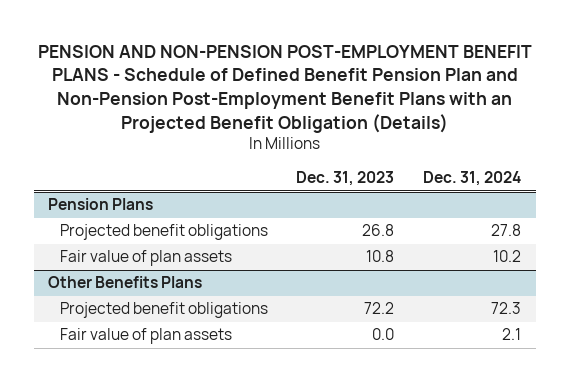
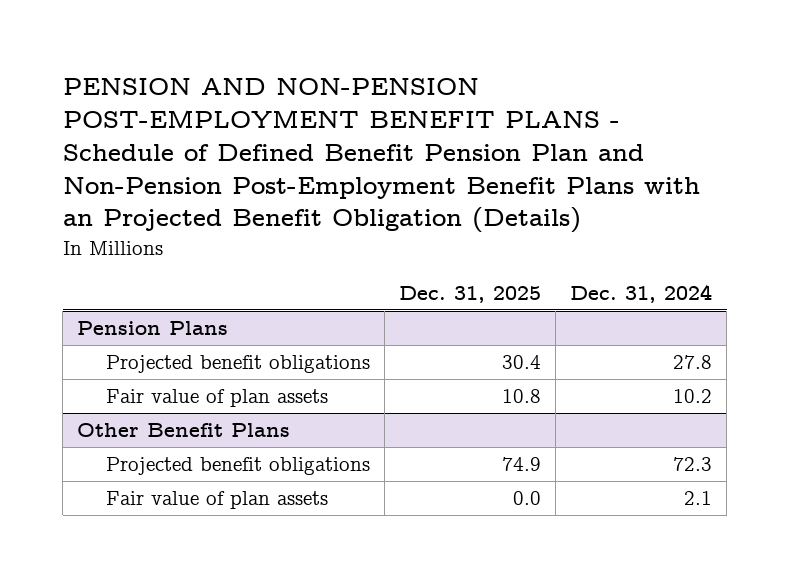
- | Dec. 31, 2023 | Dec. 31, 2024
+ | Dec. 31, 2025 | Dec. 31, 2024
- Other Benefits Plans
+ Other Benefit Plans

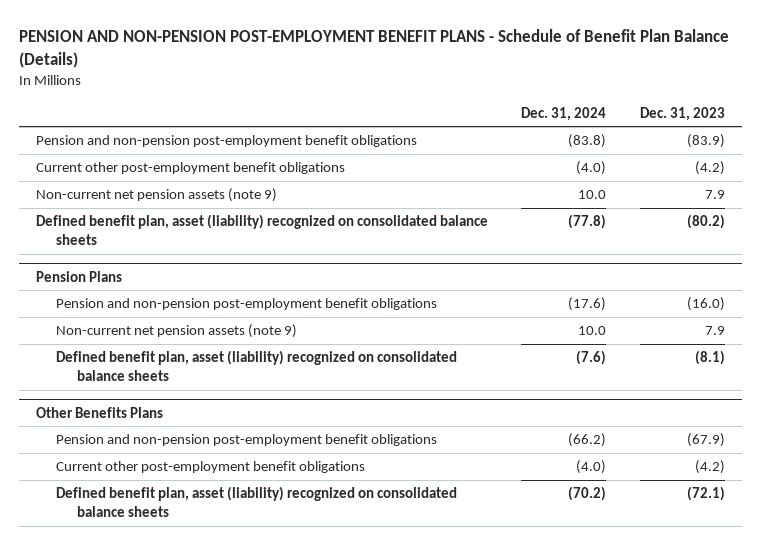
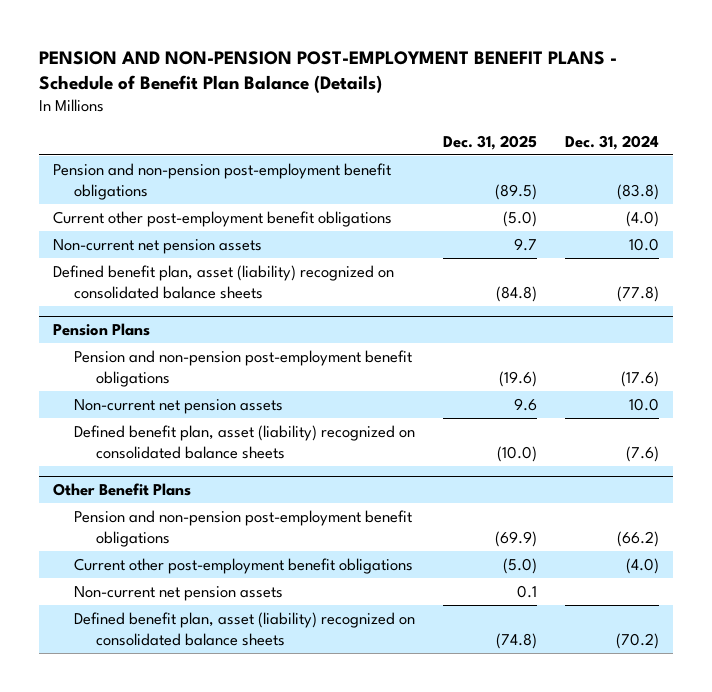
- | Dec. 31, 2024 | Dec. 31, 2023
+ | Dec. 31, 2025 | Dec. 31, 2024
- Non-current net pension assets (note 9) | 10.0 | 7.9
+ Non-current net pension assets | 9.7 | 10.0
@ Pension Plans
- Non-current net pension assets (note 9) | 10.0 | 7.9
+ Non-current net pension assets | 9.6 | 10.0
- Other Benefits Plans
+ Other Benefit Plans
+ Non-current net pension assets | 0.1 |

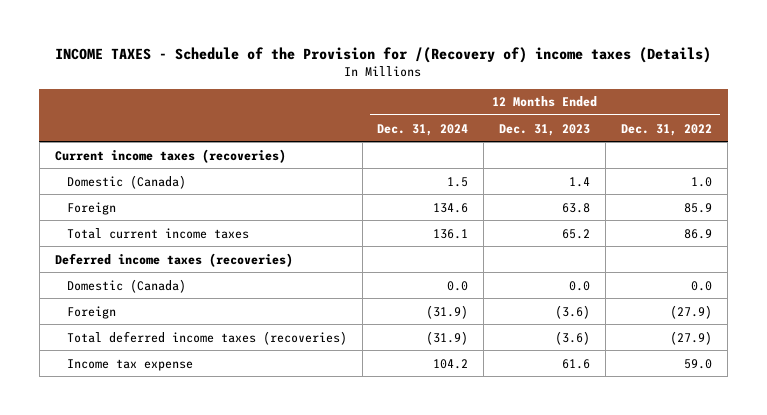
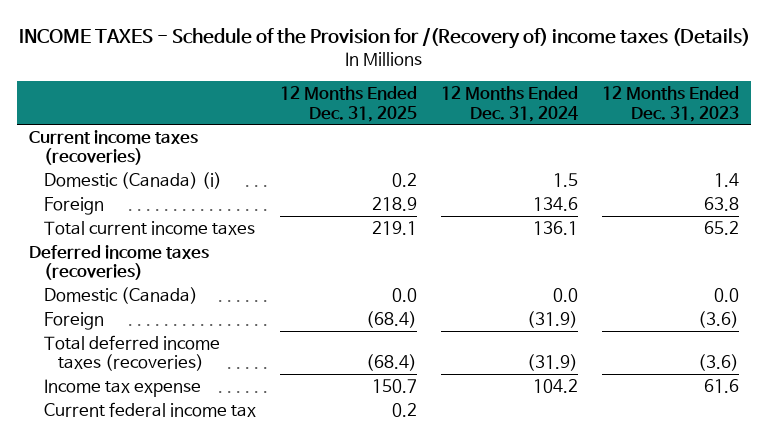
- | 12 Months Ended Dec. 31, 2024 | 12 Months Ended Dec. 31, 2023 | 12 Months Ended Dec. 31, 2022
+ | 12 Months Ended Dec. 31, 2025 | 12 Months Ended Dec. 31, 2024 | 12 Months Ended Dec. 31, 2023
- Domestic (Canada) | 1.5 | 1.4 | 1.0
+ Domestic (Canada) (i) | 0.2 | 1.5 | 1.4
+ Current federal income tax | 0.2 | |

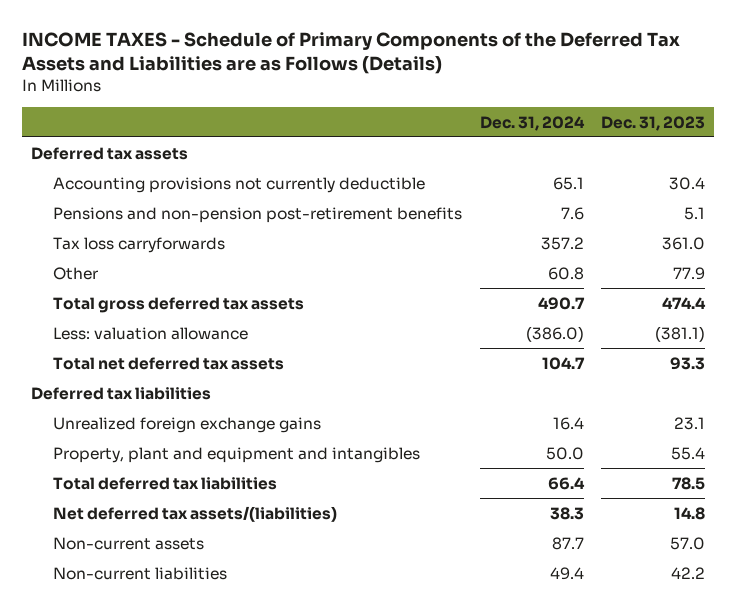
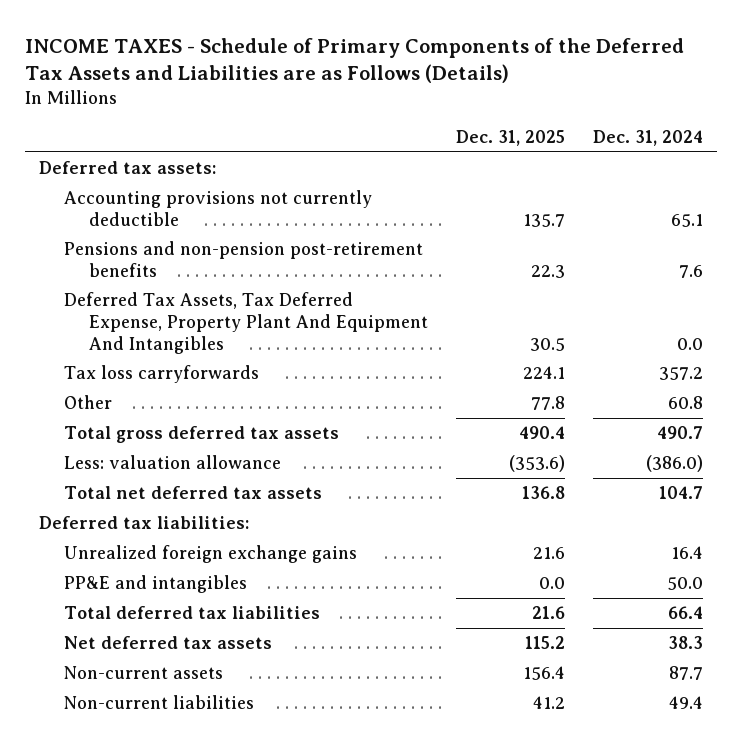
- | Dec. 31, 2024 | Dec. 31, 2023
+ | Dec. 31, 2025 | Dec. 31, 2024
- Deferred tax assets
+ Deferred tax assets:
+ Deferred Tax Assets, Tax Deferred Expense, Property Plant And Equipment And Intangibles | 30.5 | 0.0
- Deferred tax liabilities
+ Deferred tax liabilities:
- Property, plant and equipment and intangibles | 50.0 | 55.4
+ PP&E and intangibles | 0.0 | 50.0
- Net deferred tax assets/(liabilities) | 38.3 | 14.8
+ Net deferred tax assets | 115.2 | 38.3

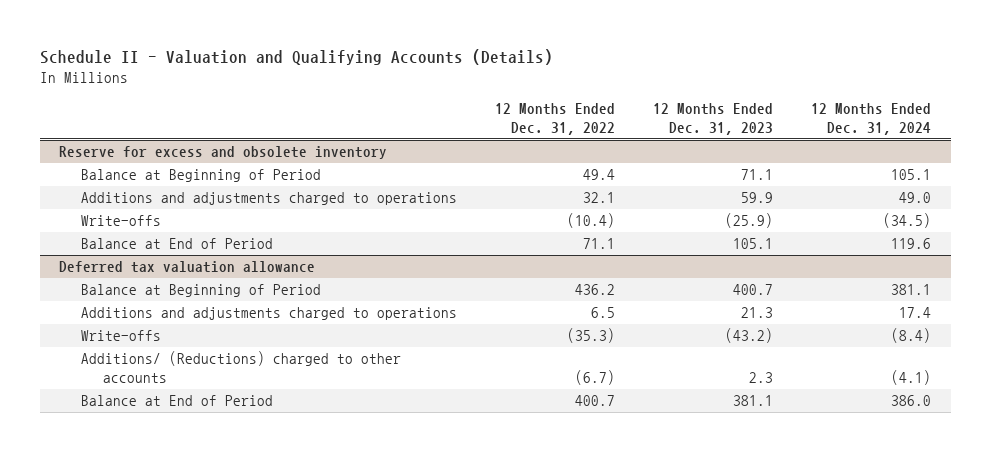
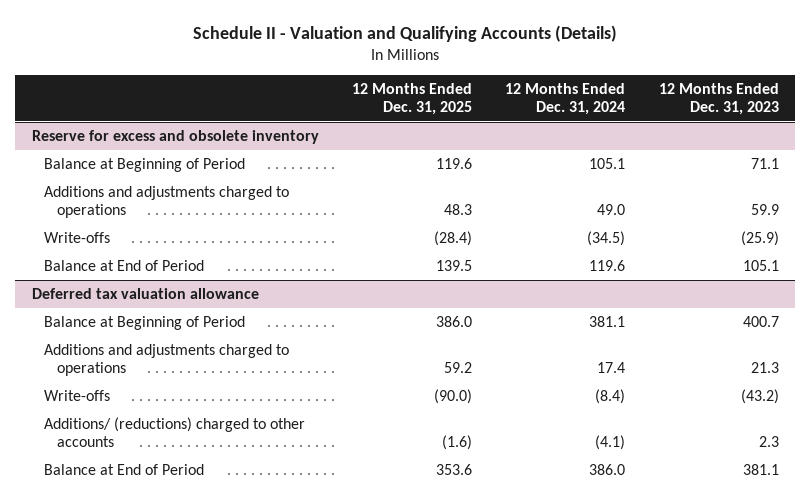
- | 12 Months Ended Dec. 31, 2022 | 12 Months Ended Dec. 31, 2023 | 12 Months Ended Dec. 31, 2024
+ | 12 Months Ended Dec. 31, 2025 | 12 Months Ended Dec. 31, 2024 | 12 Months Ended Dec. 31, 2023
@ Deferred tax valuation allowance
- Additions/ (Reductions) charged to other accounts | (6.7) | 2.3 | (4.1)
+ Additions/ (reductions) charged to other accounts | (1.6) | (4.1) | 2.3

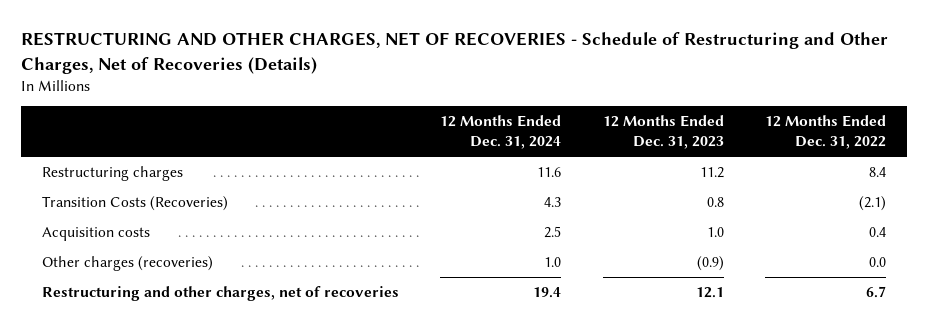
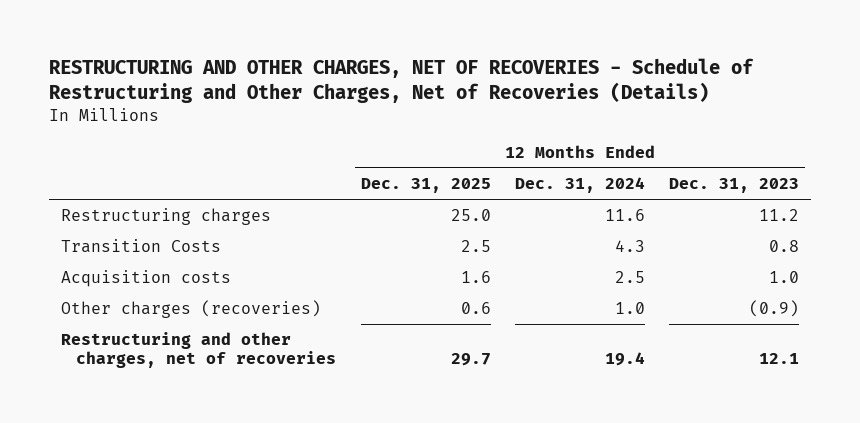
- | 12 Months Ended Dec. 31, 2024 | 12 Months Ended Dec. 31, 2023 | 12 Months Ended Dec. 31, 2022
+ | 12 Months Ended Dec. 31, 2025 | 12 Months Ended Dec. 31, 2024 | 12 Months Ended Dec. 31, 2023
- Transition Costs (Recoveries) | 4.3 | 0.8 | (2.1)
+ Transition Costs | 2.5 | 4.3 | 0.8

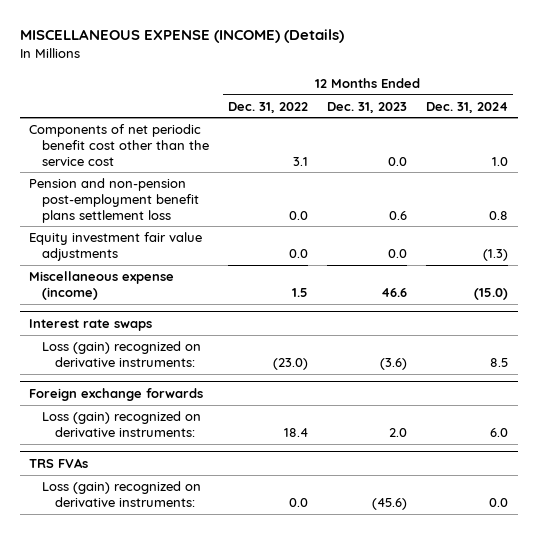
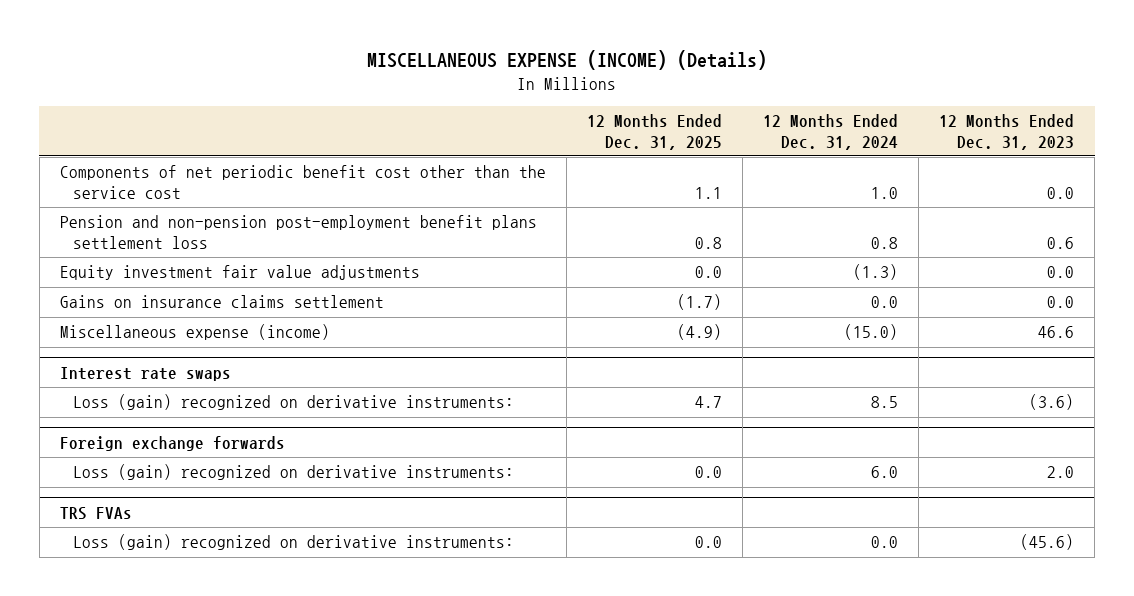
- | 12 Months Ended Dec. 31, 2022 | 12 Months Ended Dec. 31, 2023 | 12 Months Ended Dec. 31, 2024
+ | 12 Months Ended Dec. 31, 2025 | 12 Months Ended Dec. 31, 2024 | 12 Months Ended Dec. 31, 2023
+ Gains on insurance claims settlement | (1.7) | 0.0 | 0.0

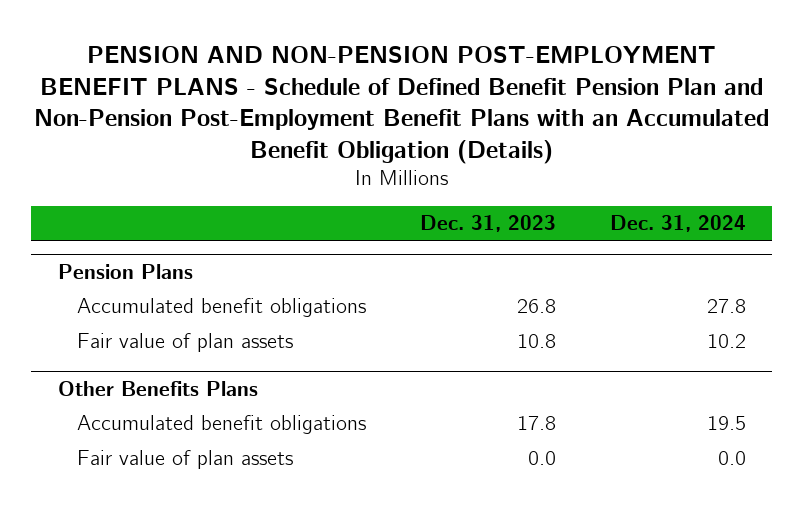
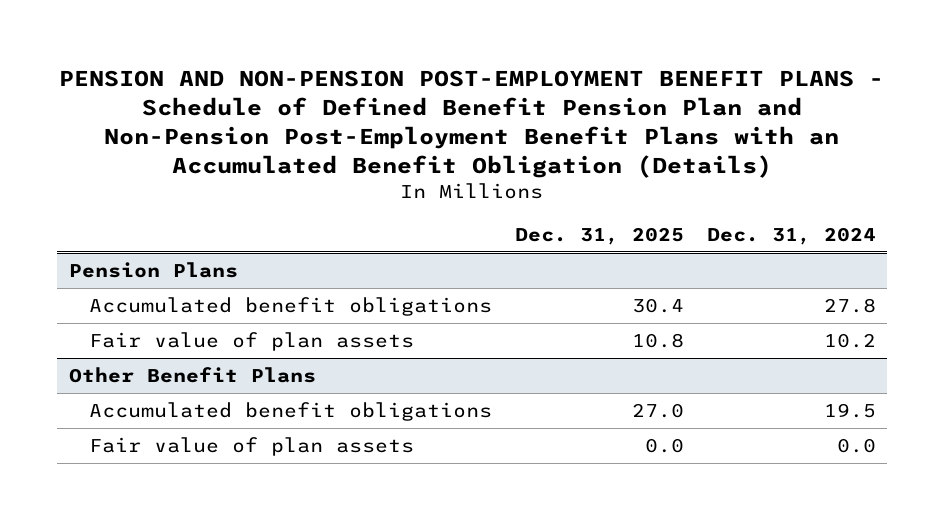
- | Dec. 31, 2023 | Dec. 31, 2024
+ | Dec. 31, 2025 | Dec. 31, 2024
- Other Benefits Plans
+ Other Benefit Plans

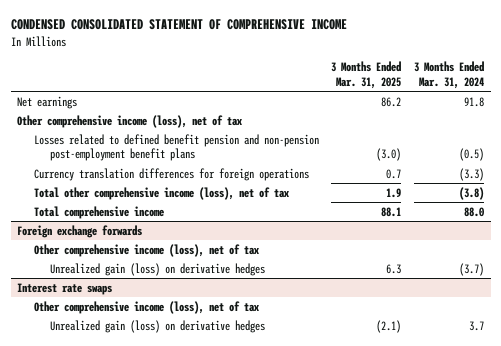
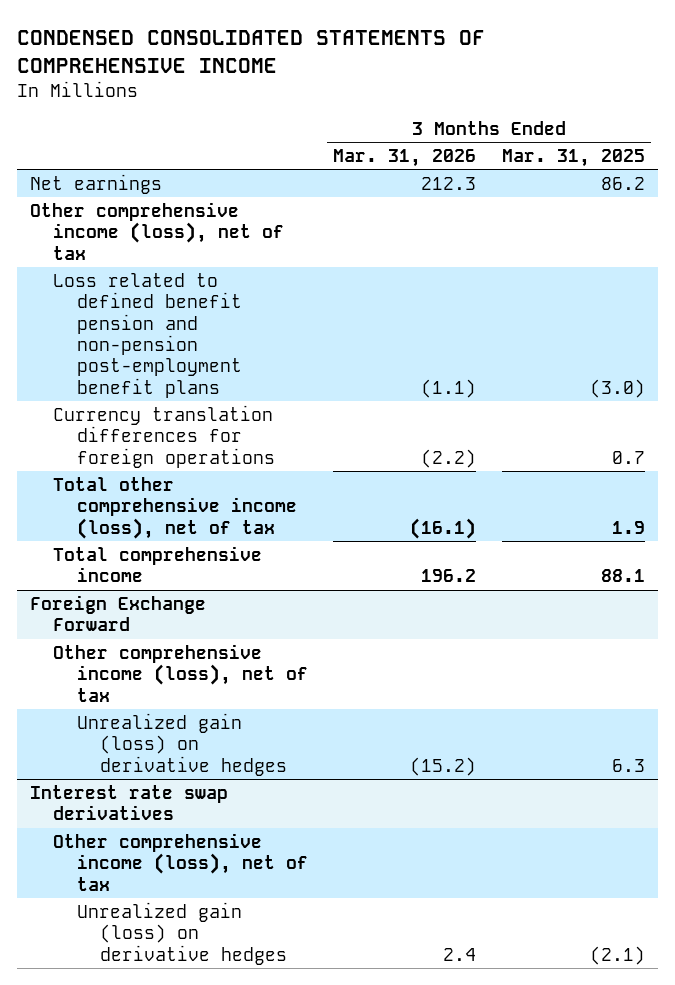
- CONDENSED CONSOLIDATED STATEMENT OF COMPREHENSIVE INCOME
+ CONDENSED CONSOLIDATED STATEMENTS OF COMPREHENSIVE INCOME
- | 3 Months Ended Mar. 31, 2025 | 3 Months Ended Mar. 31, 2024
+ | 3 Months Ended Mar. 31, 2026 | 3 Months Ended Mar. 31, 2025
- Losses related to defined benefit pension and non-pension post-employment benefit plans | (3.0) | (0.5)
+ Loss related to defined benefit pension and non-pension post-employment benefit plans | (1.1) | (3.0)
- Foreign exchange forwards
+ Foreign Exchange Forward
- Interest rate swaps
+ Interest rate swap derivatives

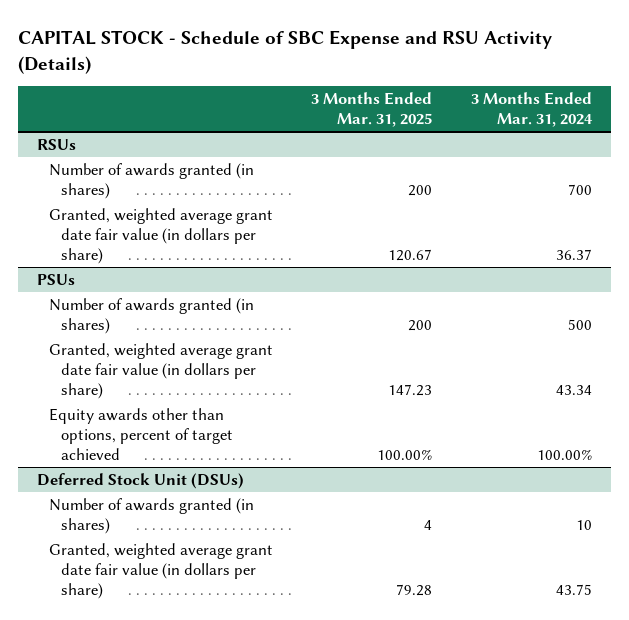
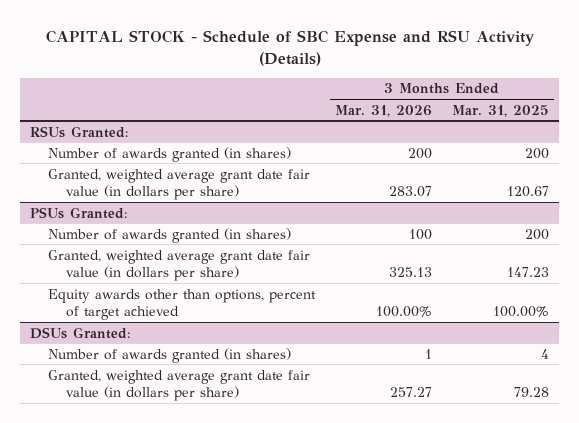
- | 3 Months Ended Mar. 31, 2025 | 3 Months Ended Mar. 31, 2024
+ | 3 Months Ended Mar. 31, 2026 | 3 Months Ended Mar. 31, 2025
- RSUs
+ RSUs Granted:
- PSUs
+ PSUs Granted:
- Deferred Stock Unit (DSUs)
+ DSUs Granted:

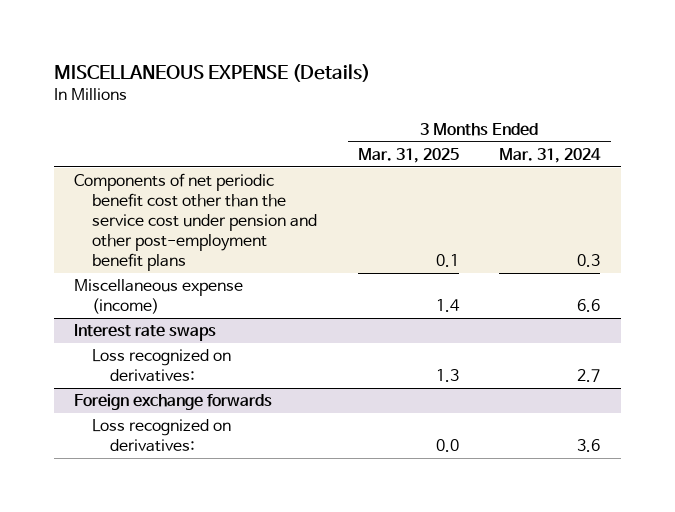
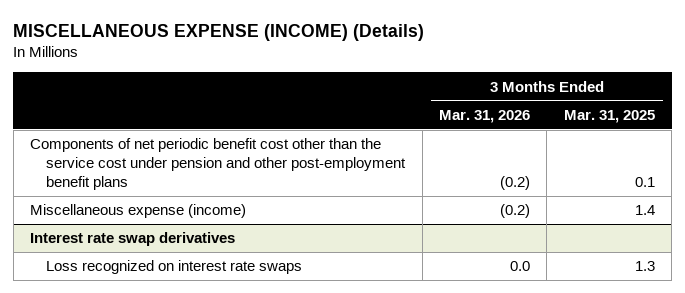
- MISCELLANEOUS EXPENSE (Details)
+ MISCELLANEOUS EXPENSE (INCOME) (Details)
- | 3 Months Ended Mar. 31, 2025 | 3 Months Ended Mar. 31, 2024
+ | 3 Months Ended Mar. 31, 2026 | 3 Months Ended Mar. 31, 2025
- Interest rate swaps
- Loss recognized on derivatives: | 1.3 | 2.7
- Foreign exchange forwards
- Loss recognized on derivatives: | 0.0 | 3.6
+ Interest rate swap derivatives
+ Loss recognized on interest rate swaps | 0.0 | 1.3

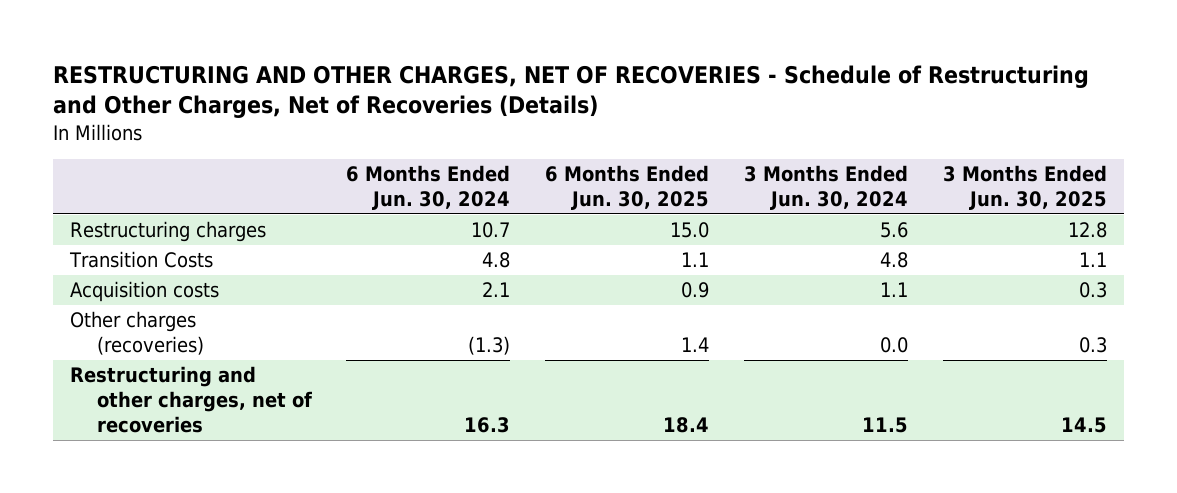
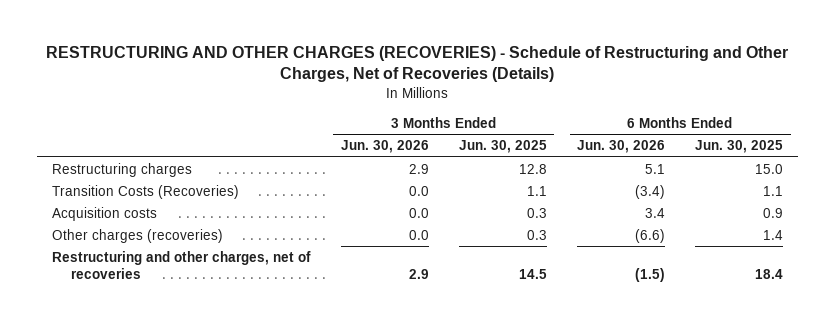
- RESTRUCTURING AND OTHER CHARGES, NET OF RECOVERIES - Schedule of Restructuring and Other Charges, Net of Recoveries (Details)
+ RESTRUCTURING AND OTHER CHARGES (RECOVERIES) - Schedule of Restructuring and Other Charges, Net of Recoveries (Details)
- | 6 Months Ended Jun. 30, 2024 | 6 Months Ended Jun. 30, 2025 | 3 Months Ended Jun. 30, 2024 | 3 Months Ended Jun. 30, 2025
+ | 3 Months Ended Jun. 30, 2026 | 3 Months Ended Jun. 30, 2025 | 6 Months Ended Jun. 30, 2026 | 6 Months Ended Jun. 30, 2025
- Transition Costs | 4.8 | 1.1 | 4.8 | 1.1
+ Transition Costs (Recoveries) | 0.0 | 1.1 | (3.4) | 1.1

